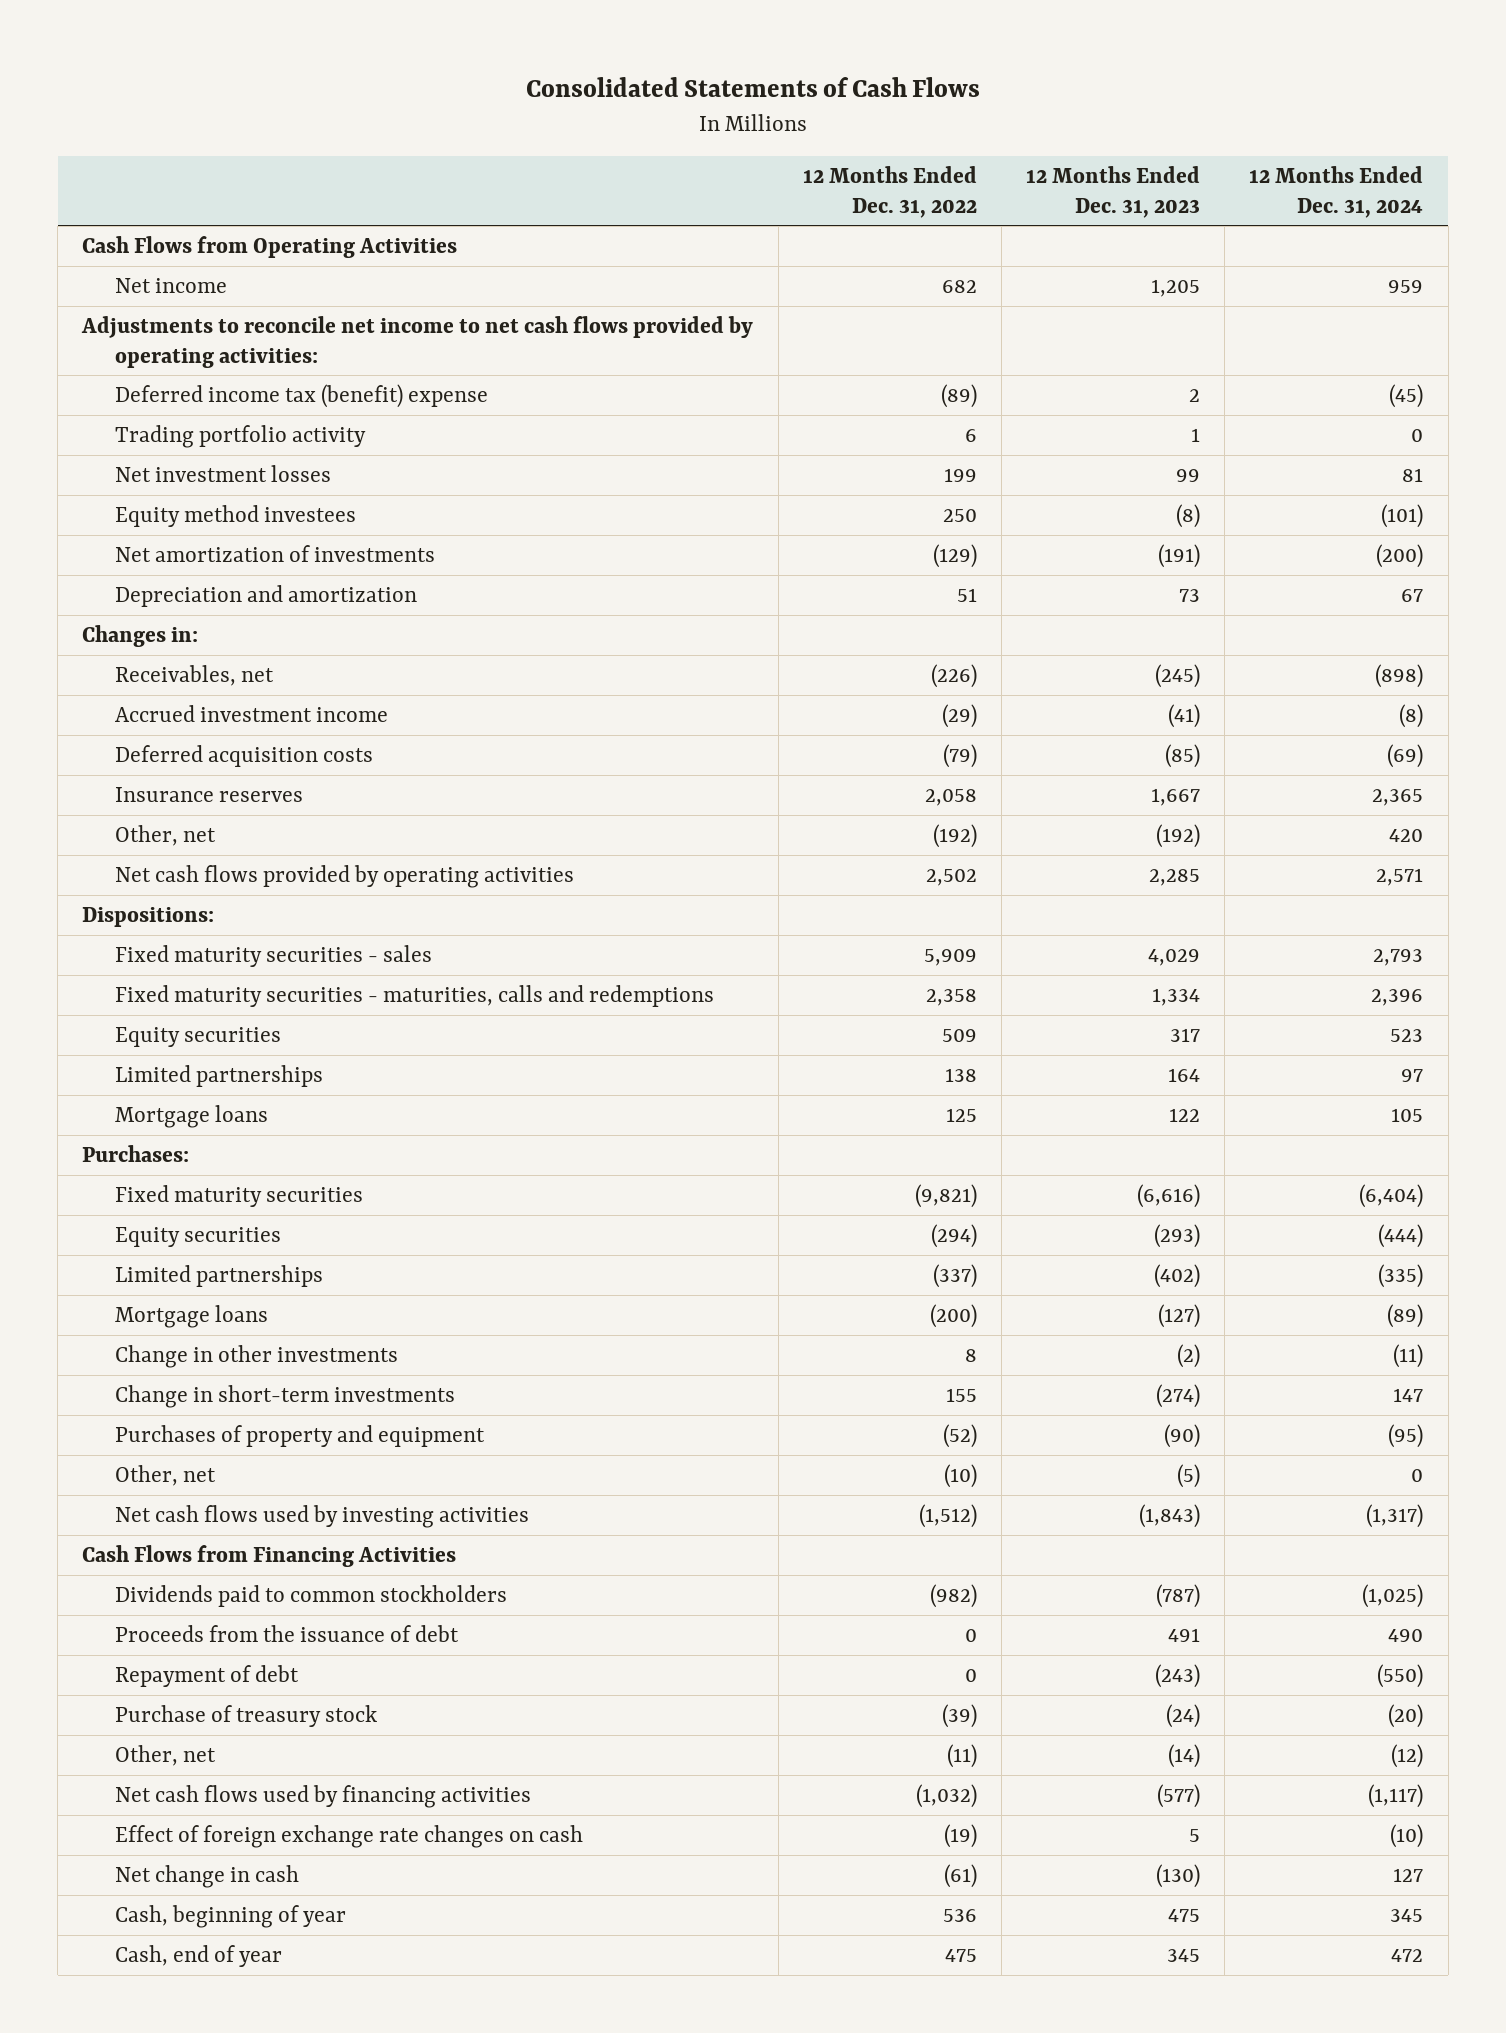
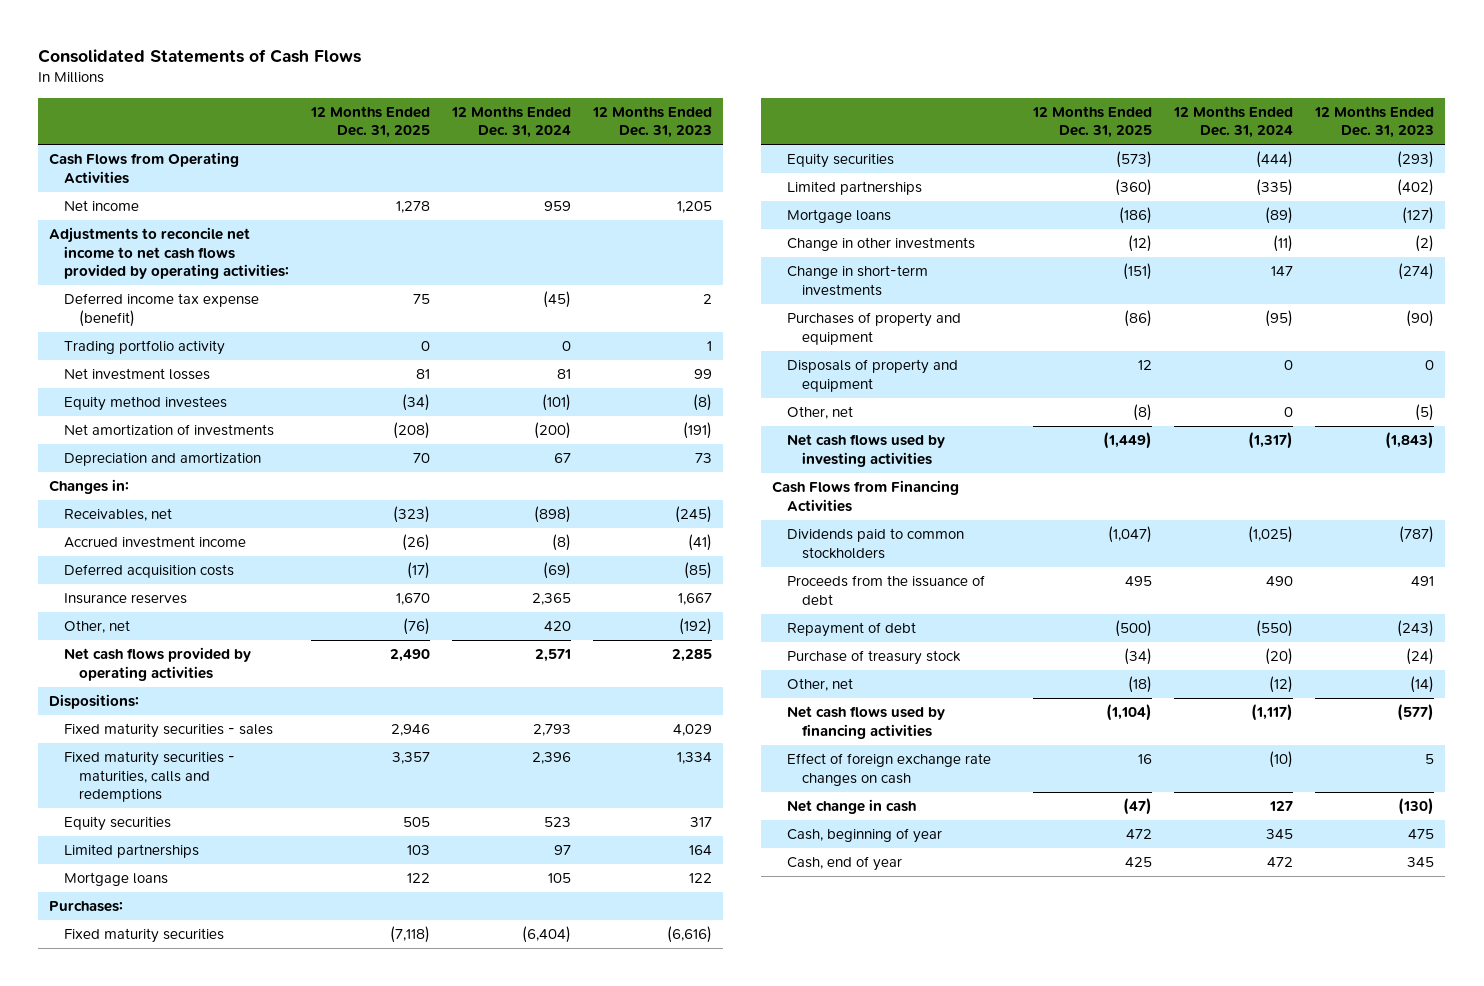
- | 12 Months Ended Dec. 31, 2022 | 12 Months Ended Dec. 31, 2023 | 12 Months Ended Dec. 31, 2024
+ | 12 Months Ended Dec. 31, 2025 | 12 Months Ended Dec. 31, 2024 | 12 Months Ended Dec. 31, 2023
- Deferred income tax (benefit) expense | (89) | 2 | (45)
+ Deferred income tax expense (benefit) | 75 | (45) | 2
+ Disposals of property and equipment | 12 | 0 | 0

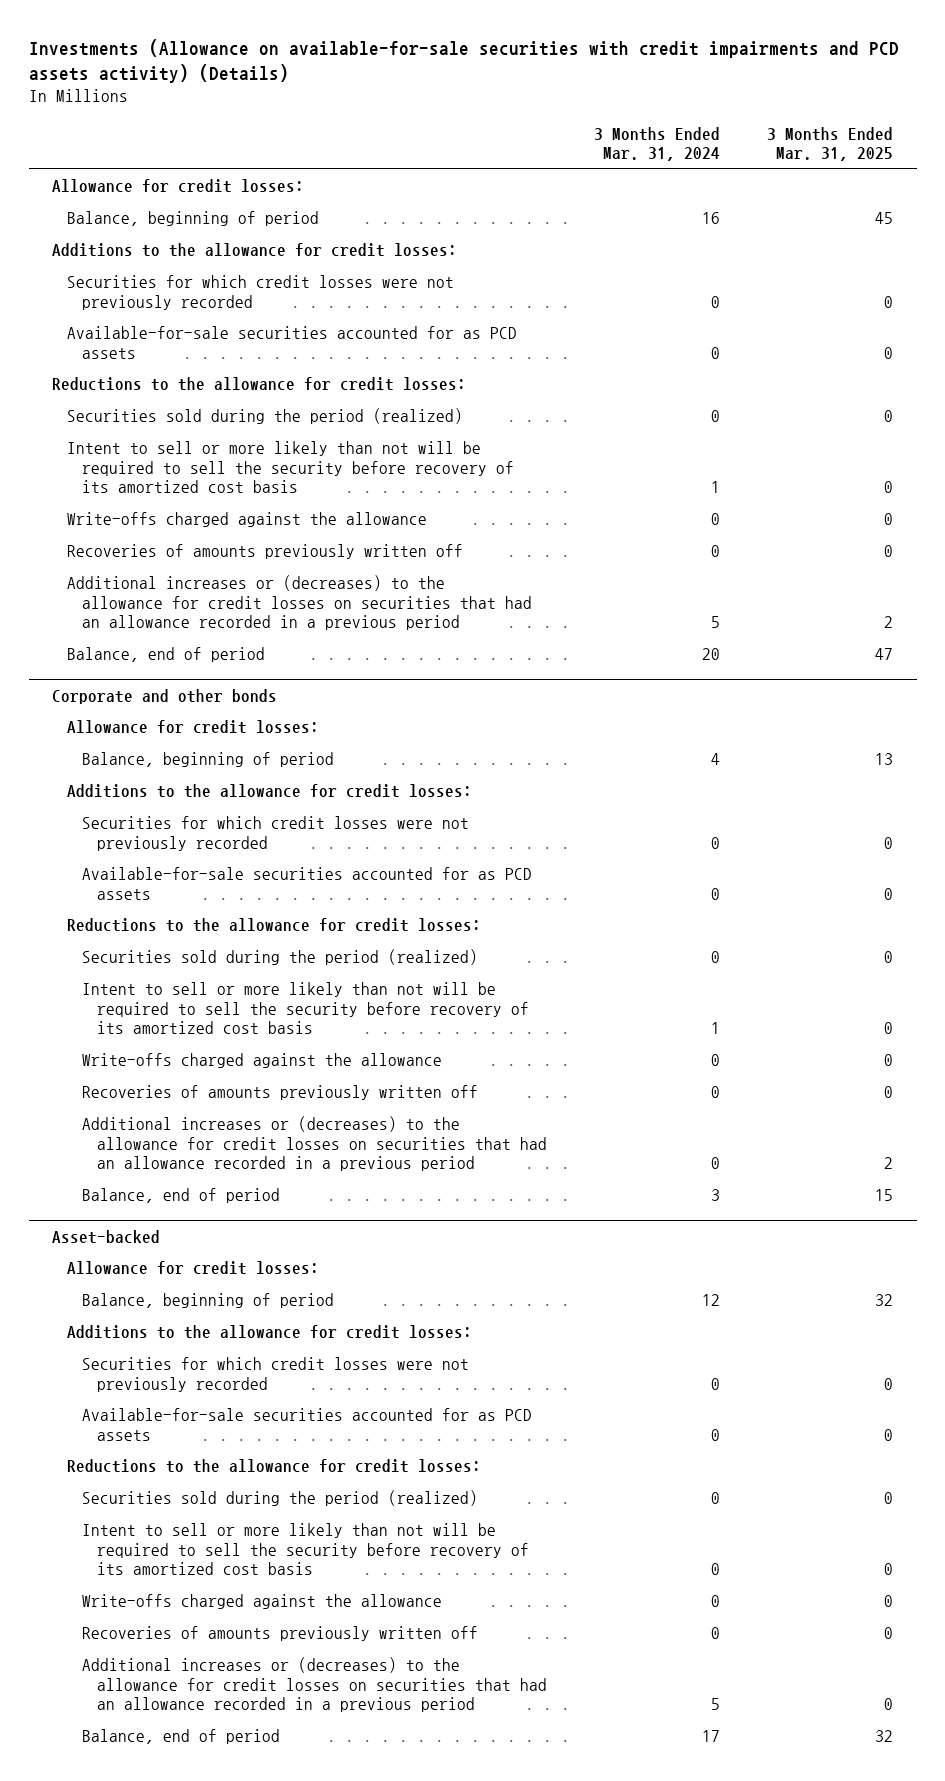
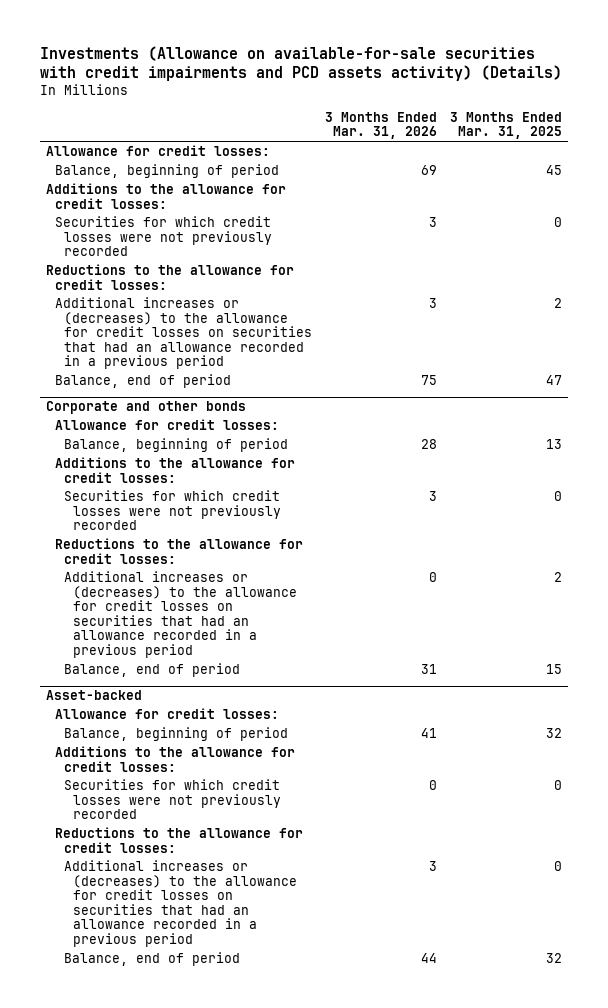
- | 3 Months Ended Mar. 31, 2024 | 3 Months Ended Mar. 31, 2025
+ | 3 Months Ended Mar. 31, 2026 | 3 Months Ended Mar. 31, 2025
- Available-for-sale securities accounted for as PCD assets | 0 | 0
- Securities sold during the period (realized) | 0 | 0
- Intent to sell or more likely than not will be required to sell the security before recovery of its amortized cost basis | 1 | 0
- Write-offs charged against the allowance | 0 | 0
- Recoveries of amounts previously written off | 0 | 0
@ Corporate and other bonds
- Available-for-sale securities accounted for as PCD assets | 0 | 0
- Securities sold during the period (realized) | 0 | 0
- Intent to sell or more likely than not will be required to sell the security before recovery of its amortized cost basis | 1 | 0
- Write-offs charged against the allowance | 0 | 0
- Recoveries of amounts previously written off | 0 | 0
@ Asset-backed
- Available-for-sale securities accounted for as PCD assets | 0 | 0
- Securities sold during the period (realized) | 0 | 0
- Intent to sell or more likely than not will be required to sell the security before recovery of its amortized cost basis | 0 | 0
- Write-offs charged against the allowance | 0 | 0
- Recoveries of amounts previously written off | 0 | 0

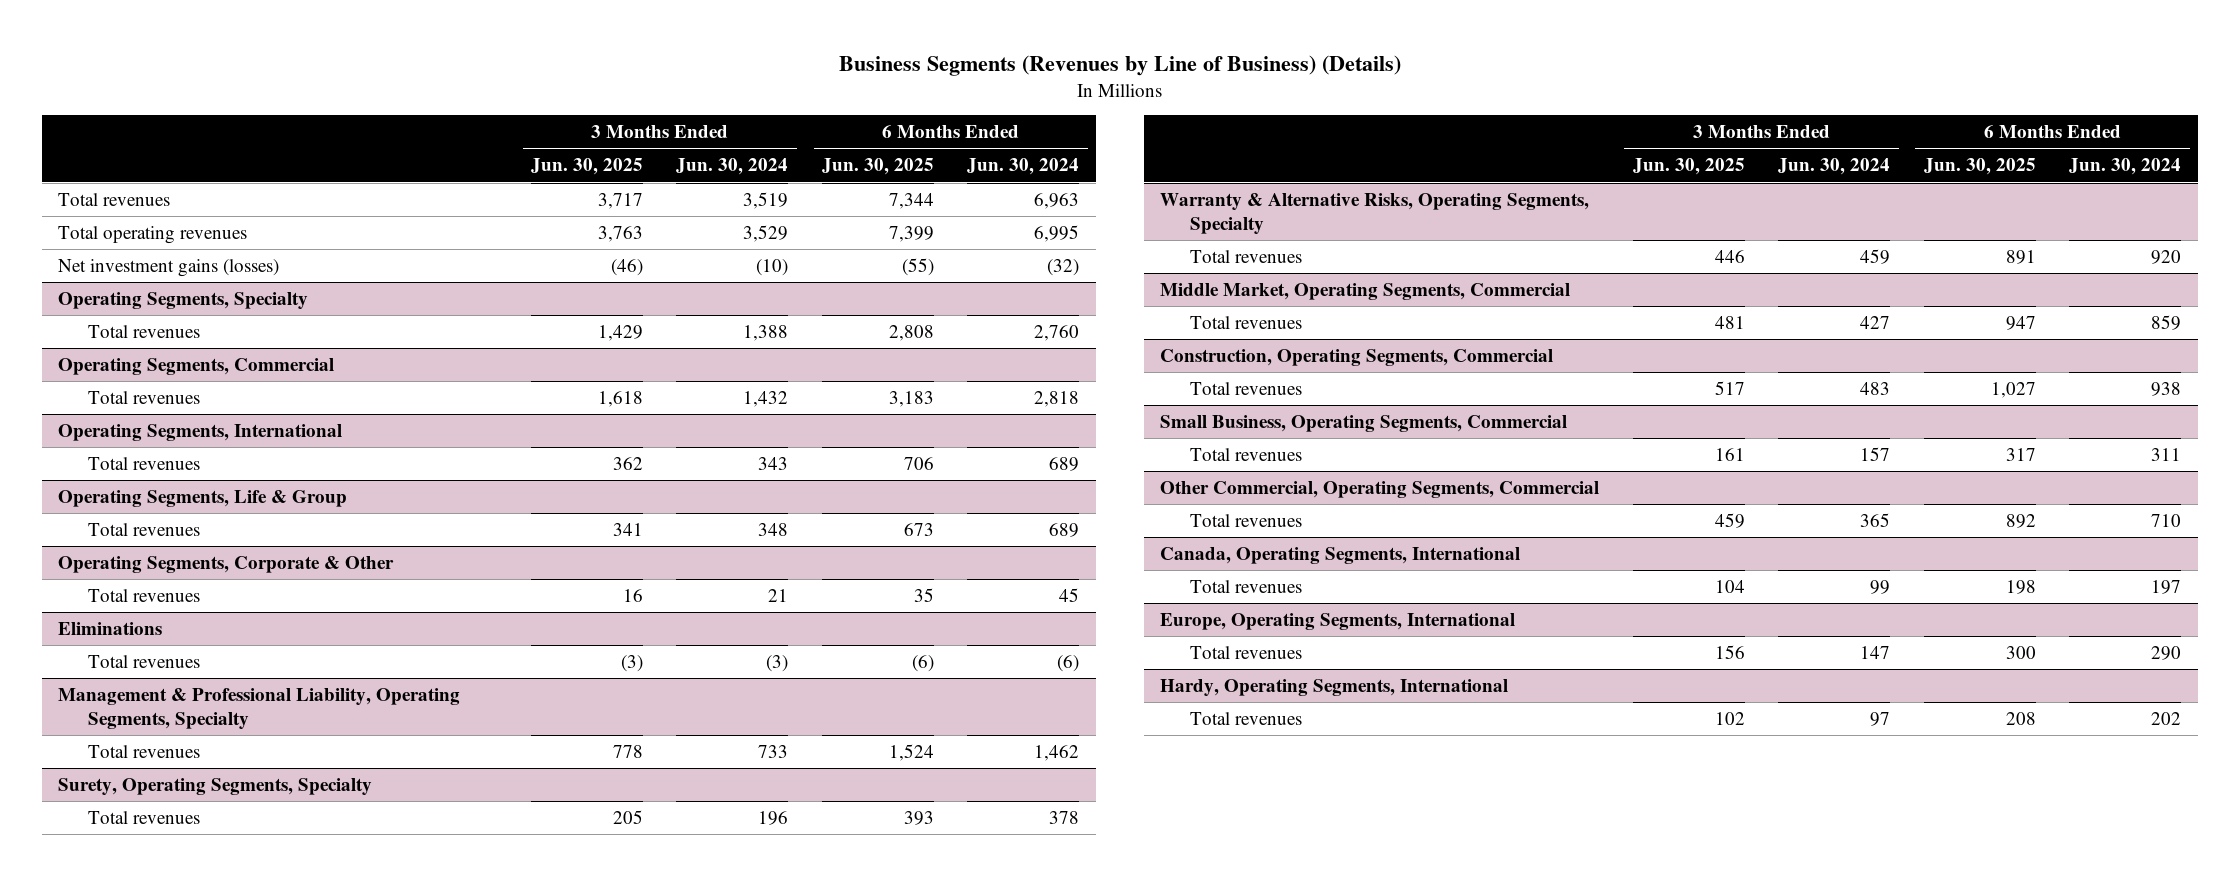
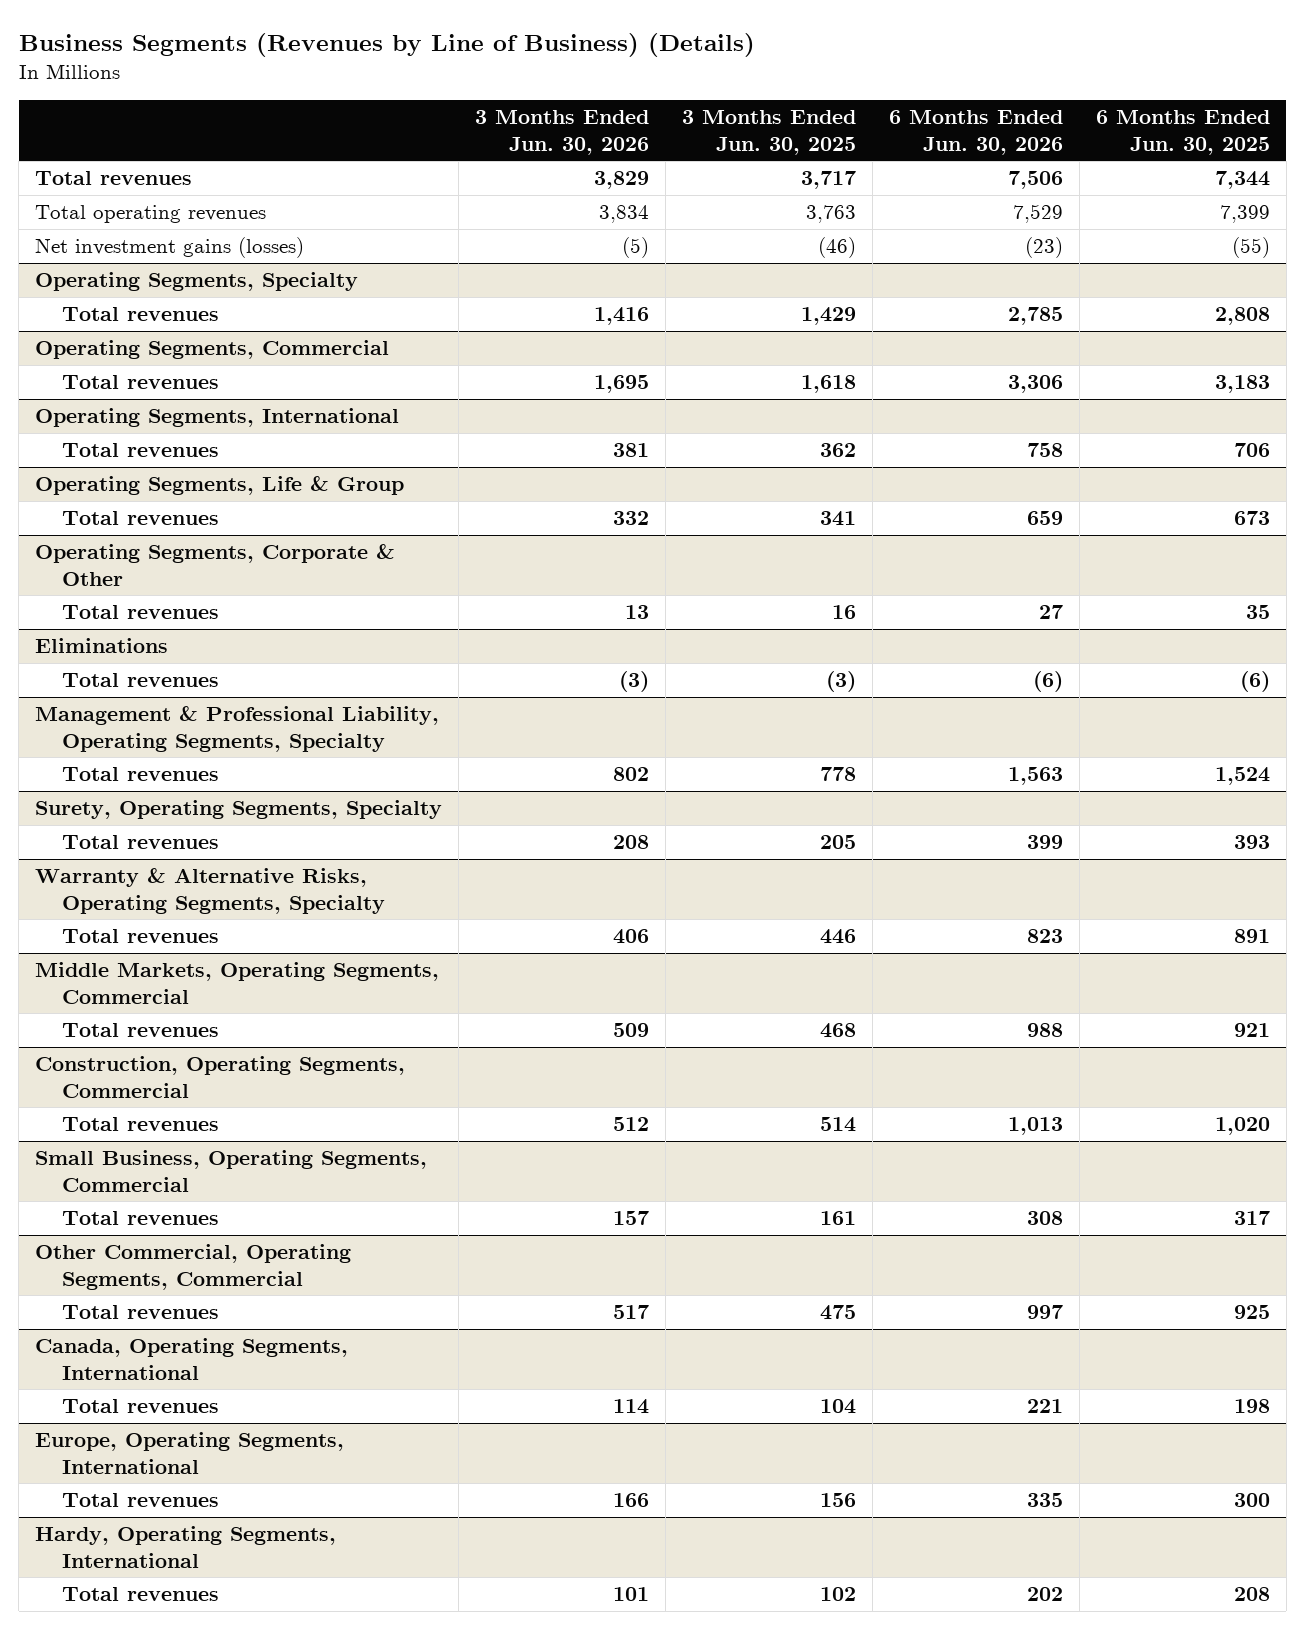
- | 3 Months Ended Jun. 30, 2025 | 3 Months Ended Jun. 30, 2024 | 6 Months Ended Jun. 30, 2025 | 6 Months Ended Jun. 30, 2024
+ | 3 Months Ended Jun. 30, 2026 | 3 Months Ended Jun. 30, 2025 | 6 Months Ended Jun. 30, 2026 | 6 Months Ended Jun. 30, 2025
- Middle Market, Operating Segments, Commercial
- Total revenues | 481 | 427 | 947 | 859
+ Middle Markets, Operating Segments, Commercial
+ Total revenues | 509 | 468 | 988 | 921
@ Construction, Operating Segments, Commercial
- Total revenues | 517 | 483 | 1,027 | 938
+ Total revenues | 512 | 514 | 1,013 | 1,020
@ Other Commercial, Operating Segments, Commercial
- Total revenues | 459 | 365 | 892 | 710
+ Total revenues | 517 | 475 | 997 | 925

